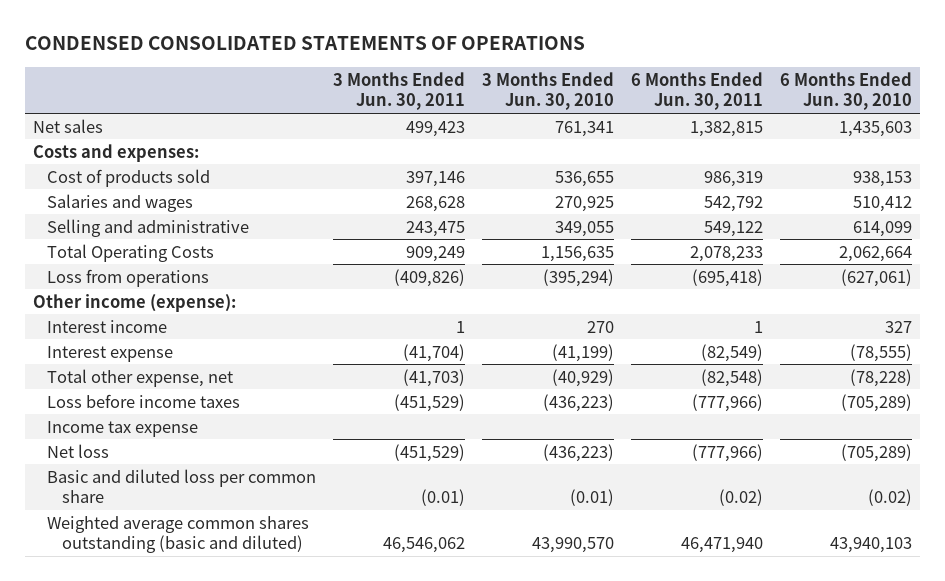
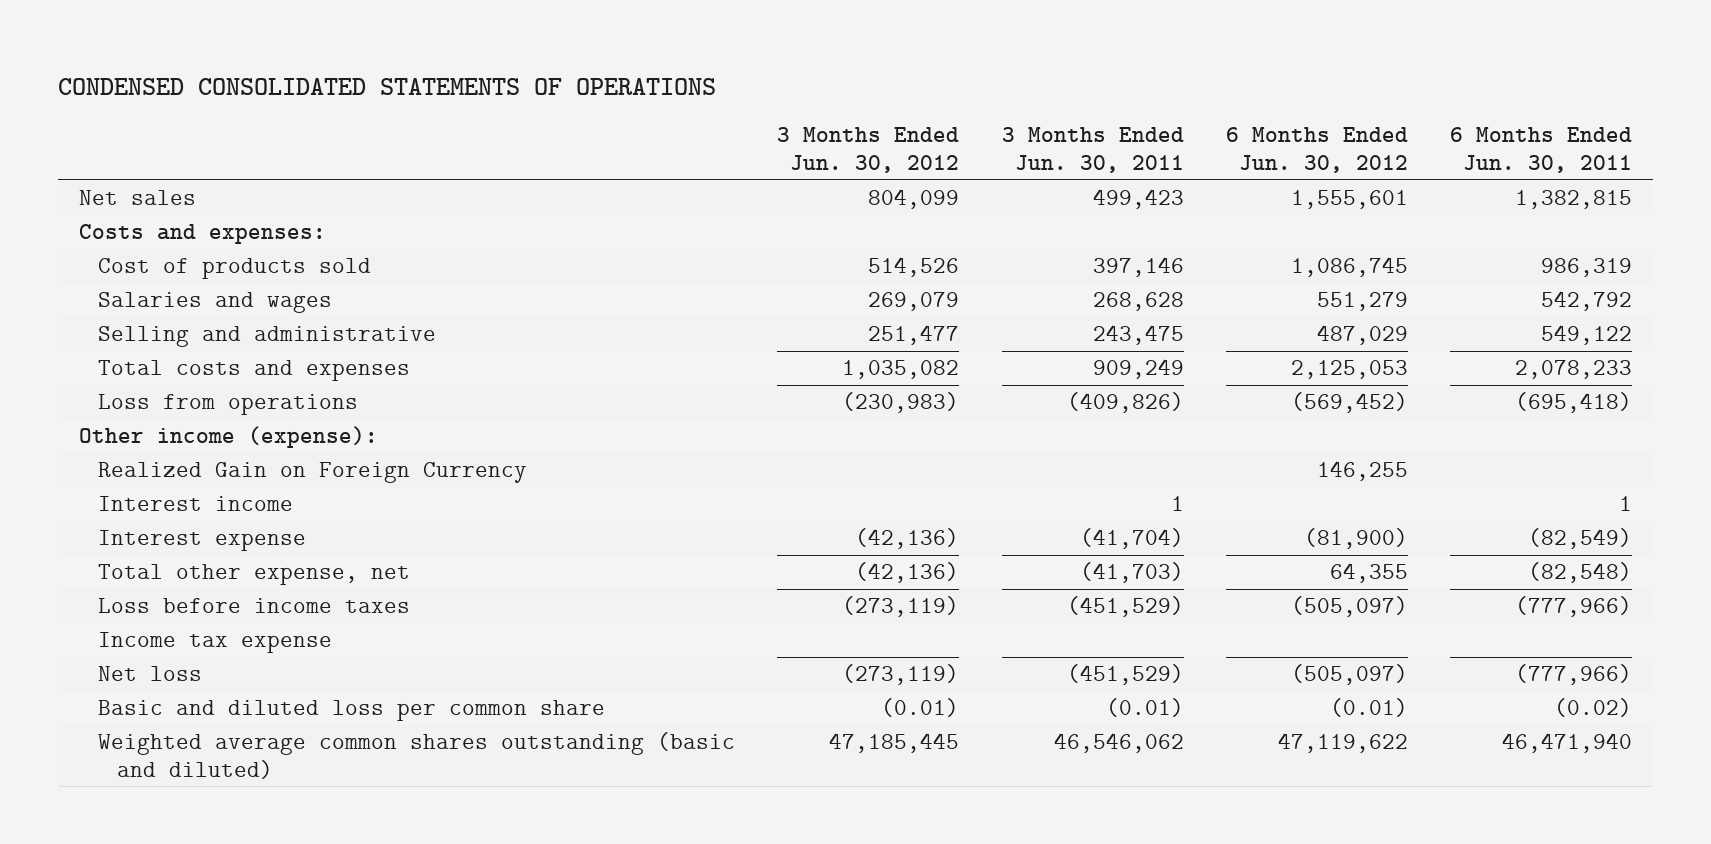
- | 3 Months Ended Jun. 30, 2011 | 3 Months Ended Jun. 30, 2010 | 6 Months Ended Jun. 30, 2011 | 6 Months Ended Jun. 30, 2010
+ | 3 Months Ended Jun. 30, 2012 | 3 Months Ended Jun. 30, 2011 | 6 Months Ended Jun. 30, 2012 | 6 Months Ended Jun. 30, 2011
- Total Operating Costs | 909,249 | 1,156,635 | 2,078,233 | 2,062,664
+ Total costs and expenses | 1,035,082 | 909,249 | 2,125,053 | 2,078,233
+ Realized Gain on Foreign Currency | | | 146,255 |

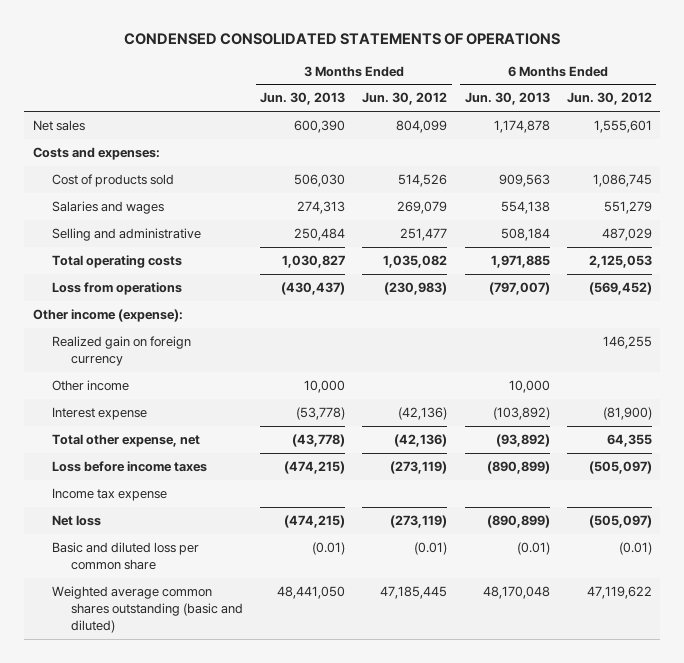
- | 3 Months Ended Jun. 30, 2012 | 3 Months Ended Jun. 30, 2011 | 6 Months Ended Jun. 30, 2012 | 6 Months Ended Jun. 30, 2011
+ | 3 Months Ended Jun. 30, 2013 | 3 Months Ended Jun. 30, 2012 | 6 Months Ended Jun. 30, 2013 | 6 Months Ended Jun. 30, 2012
- Total costs and expenses | 1,035,082 | 909,249 | 2,125,053 | 2,078,233
+ Total operating costs | 1,030,827 | 1,035,082 | 1,971,885 | 2,125,053
- Realized Gain on Foreign Currency | | | 146,255 |
- Interest income | | 1 | | 1
+ Realized gain on foreign currency | | | | 146,255
+ Other income | 10,000 | | 10,000 |

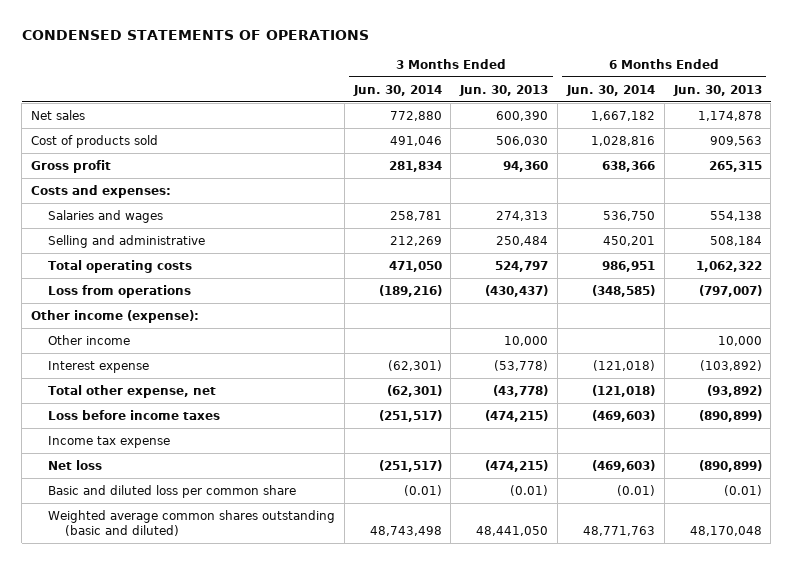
- CONDENSED CONSOLIDATED STATEMENTS OF OPERATIONS
+ CONDENSED STATEMENTS OF OPERATIONS
- | 3 Months Ended Jun. 30, 2013 | 3 Months Ended Jun. 30, 2012 | 6 Months Ended Jun. 30, 2013 | 6 Months Ended Jun. 30, 2012
+ | 3 Months Ended Jun. 30, 2014 | 3 Months Ended Jun. 30, 2013 | 6 Months Ended Jun. 30, 2014 | 6 Months Ended Jun. 30, 2013
+ Gross profit | 281,834 | 94,360 | 638,366 | 265,315
moved down: Costs and expenses:
- Total operating costs | 1,030,827 | 1,035,082 | 1,971,885 | 2,125,053
+ Total operating costs | 471,050 | 524,797 | 986,951 | 1,062,322
- Realized gain on foreign currency | | | | 146,255

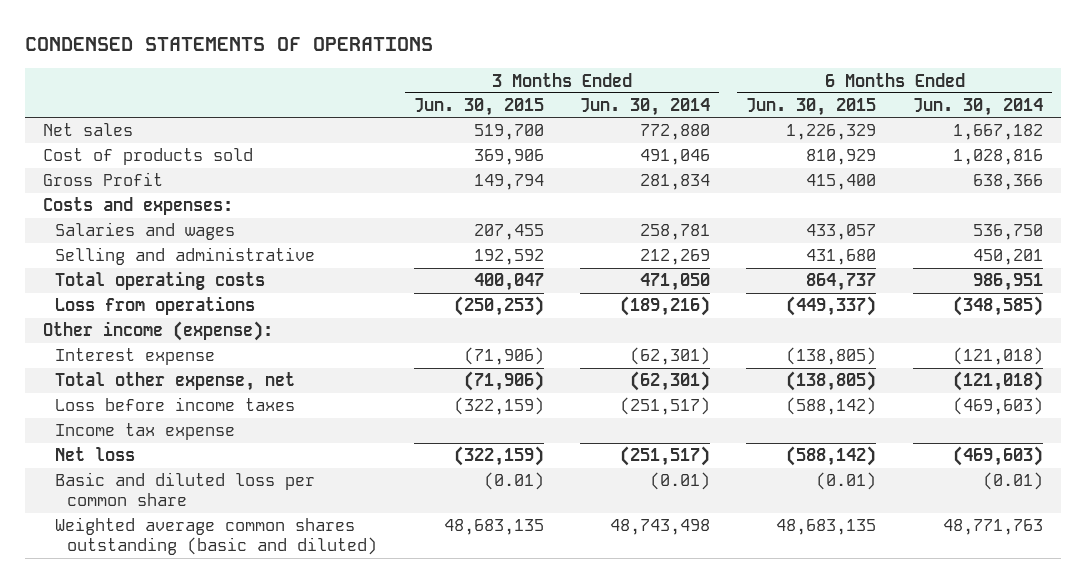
- | 3 Months Ended Jun. 30, 2014 | 3 Months Ended Jun. 30, 2013 | 6 Months Ended Jun. 30, 2014 | 6 Months Ended Jun. 30, 2013
+ | 3 Months Ended Jun. 30, 2015 | 3 Months Ended Jun. 30, 2014 | 6 Months Ended Jun. 30, 2015 | 6 Months Ended Jun. 30, 2014
- Gross profit | 281,834 | 94,360 | 638,366 | 265,315
+ Gross Profit | 149,794 | 281,834 | 415,400 | 638,366
- Other income | | 10,000 | | 10,000

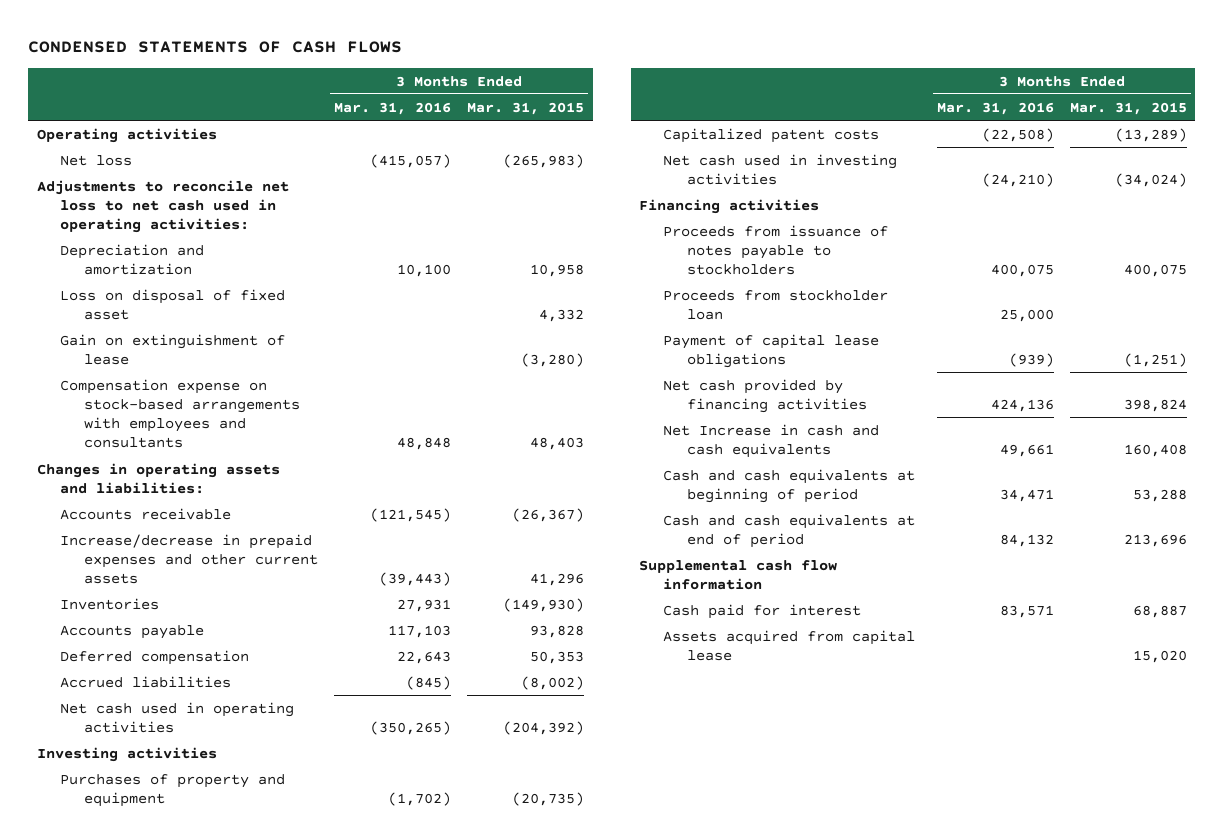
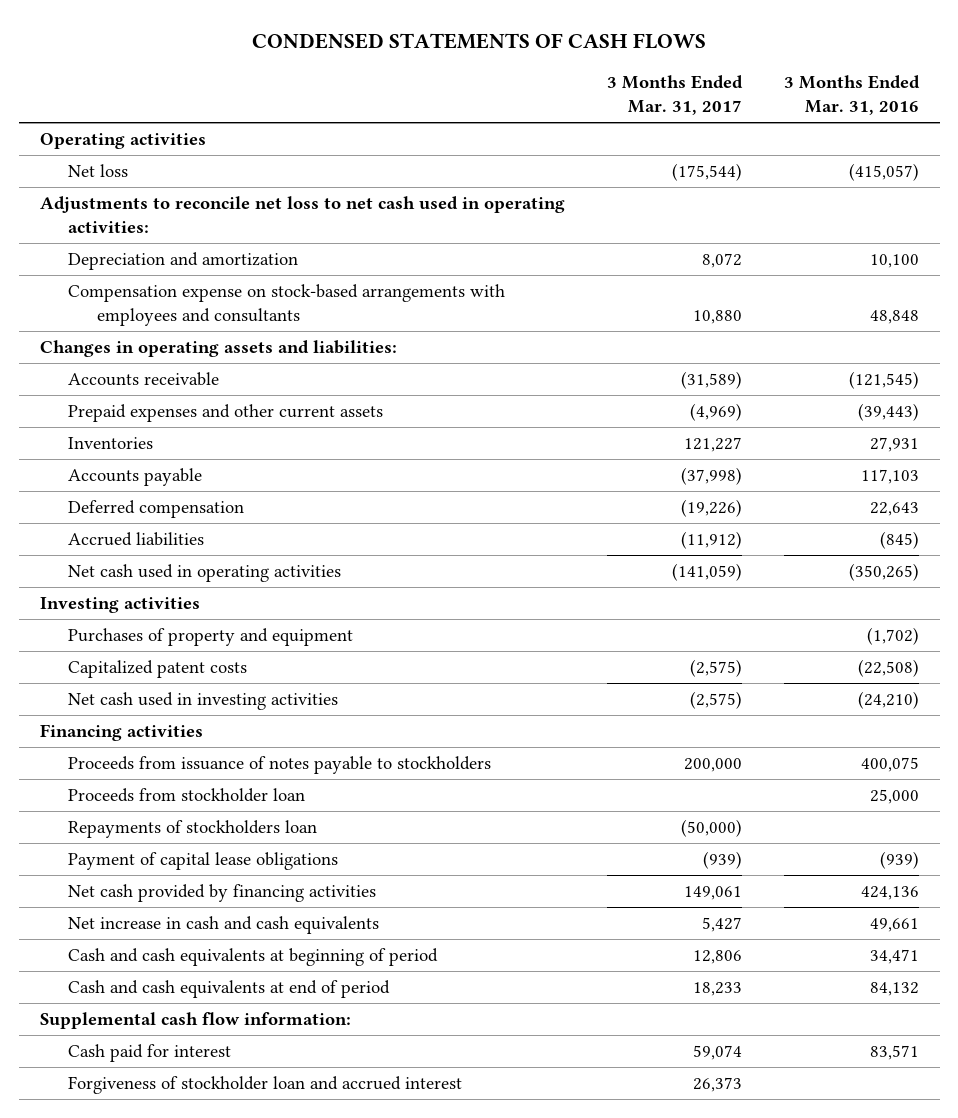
- | 3 Months Ended Mar. 31, 2016 | 3 Months Ended Mar. 31, 2015
+ | 3 Months Ended Mar. 31, 2017 | 3 Months Ended Mar. 31, 2016
- Loss on disposal of fixed asset | | 4,332
- Gain on extinguishment of lease | | (3,280)
- Increase/decrease in prepaid expenses and other current assets | (39,443) | 41,296
+ Prepaid expenses and other current assets | (4,969) | (39,443)
+ Repayments of stockholders loan | (50,000) |
- Net Increase in cash and cash equivalents | 49,661 | 160,408
+ Net increase in cash and cash equivalents | 5,427 | 49,661
- Supplemental cash flow information
+ Supplemental cash flow information:
- Assets acquired from capital lease | | 15,020
+ Forgiveness of stockholder loan and accrued interest | 26,373 |

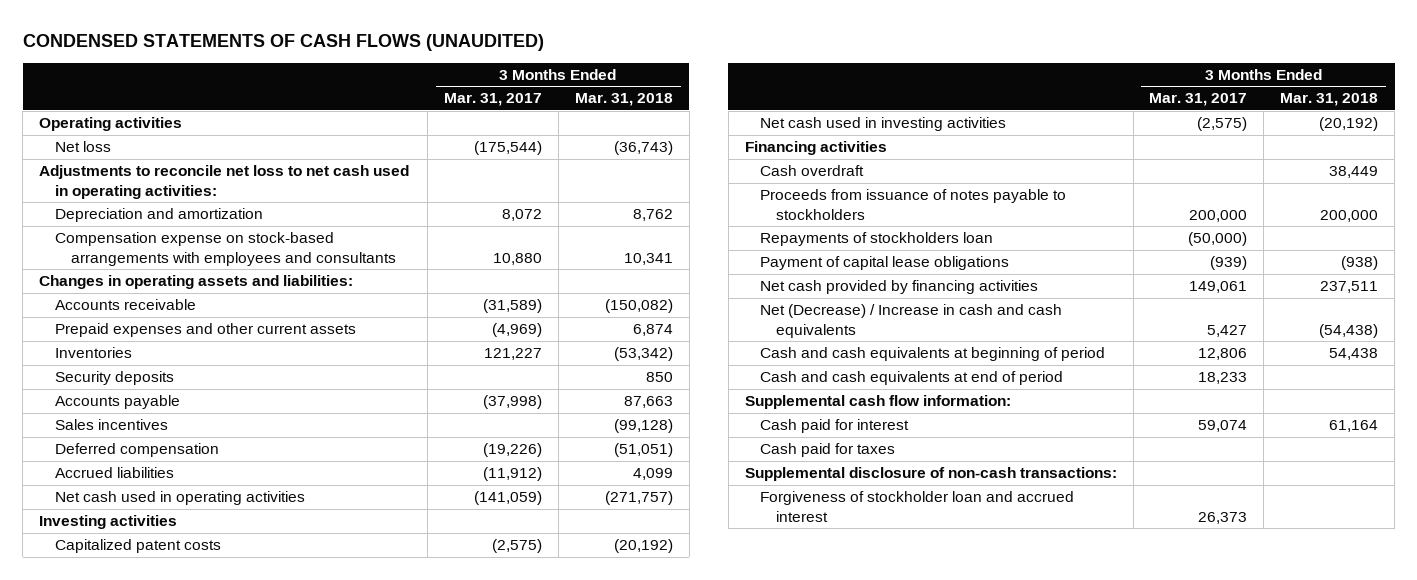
- CONDENSED STATEMENTS OF CASH FLOWS
+ CONDENSED STATEMENTS OF CASH FLOWS (UNAUDITED)
- | 3 Months Ended Mar. 31, 2017 | 3 Months Ended Mar. 31, 2016
+ | 3 Months Ended Mar. 31, 2017 | 3 Months Ended Mar. 31, 2018
+ Security deposits | | 850
+ Sales incentives | | (99,128)
- Purchases of property and equipment | | (1,702)
+ Cash overdraft | | 38,449
- Proceeds from stockholder loan | | 25,000
- Net increase in cash and cash equivalents | 5,427 | 49,661
+ Net (Decrease) / Increase in cash and cash equivalents | 5,427 | (54,438)
+ Cash paid for taxes
+ Supplemental disclosure of non-cash transactions:

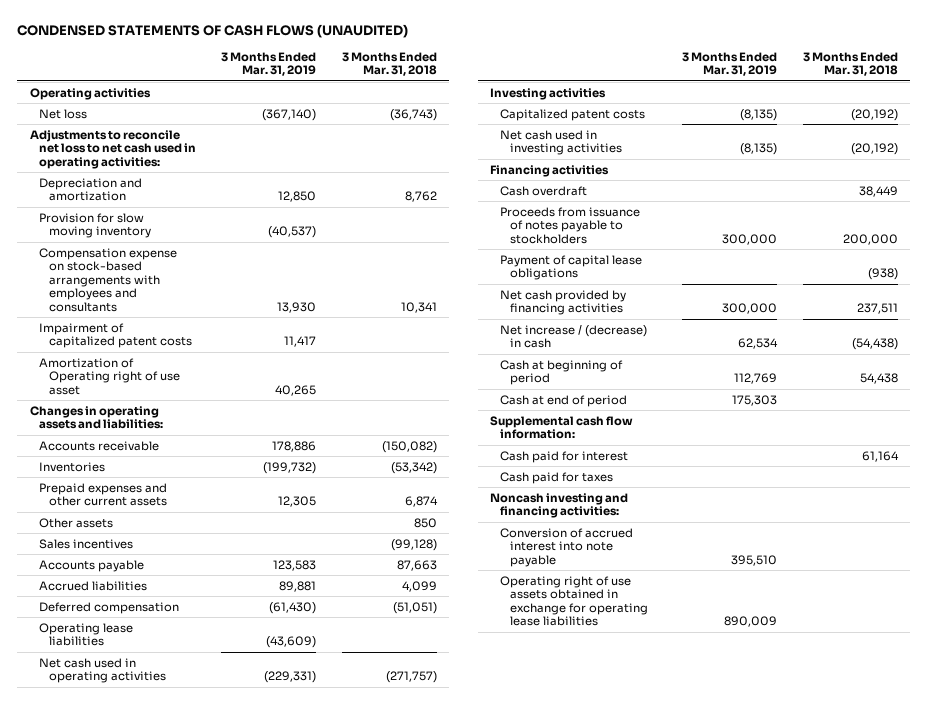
- | 3 Months Ended Mar. 31, 2017 | 3 Months Ended Mar. 31, 2018
+ | 3 Months Ended Mar. 31, 2019 | 3 Months Ended Mar. 31, 2018
+ Provision for slow moving inventory | (40,537) |
+ Impairment of capitalized patent costs | 11,417 |
+ Amortization of Operating right of use asset | 40,265 |
- Security deposits | | 850
moved down: Prepaid expenses and other current assets | 12,305 | 6,874
+ Other assets | | 850
moved down: Accounts payable | 123,583 | 87,663
moved down: Deferred compensation | (61,430) | (51,051)
+ Operating lease liabilities | (43,609) |
- Repayments of stockholders loan | (50,000) |
- Net (Decrease) / Increase in cash and cash equivalents | 5,427 | (54,438)
- Cash and cash equivalents at beginning of period | 12,806 | 54,438
- Cash and cash equivalents at end of period | 18,233 |
+ Net increase / (decrease) in cash | 62,534 | (54,438)
+ Cash at beginning of period | 112,769 | 54,438
+ Cash at end of period | 175,303 |
- Supplemental disclosure of non-cash transactions:
- Forgiveness of stockholder loan and accrued interest | 26,373 |
+ Noncash investing and financing activities:
+ Conversion of accrued interest into note payable | 395,510 |
+ Operating right of use assets obtained in exchange for operating lease liabilities | 890,009 |

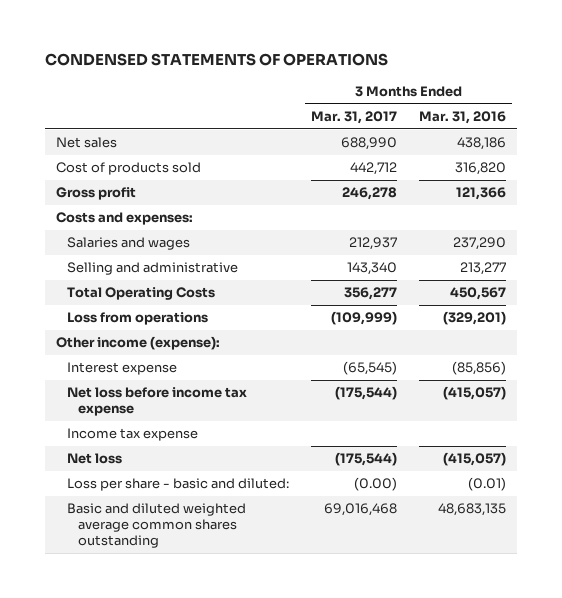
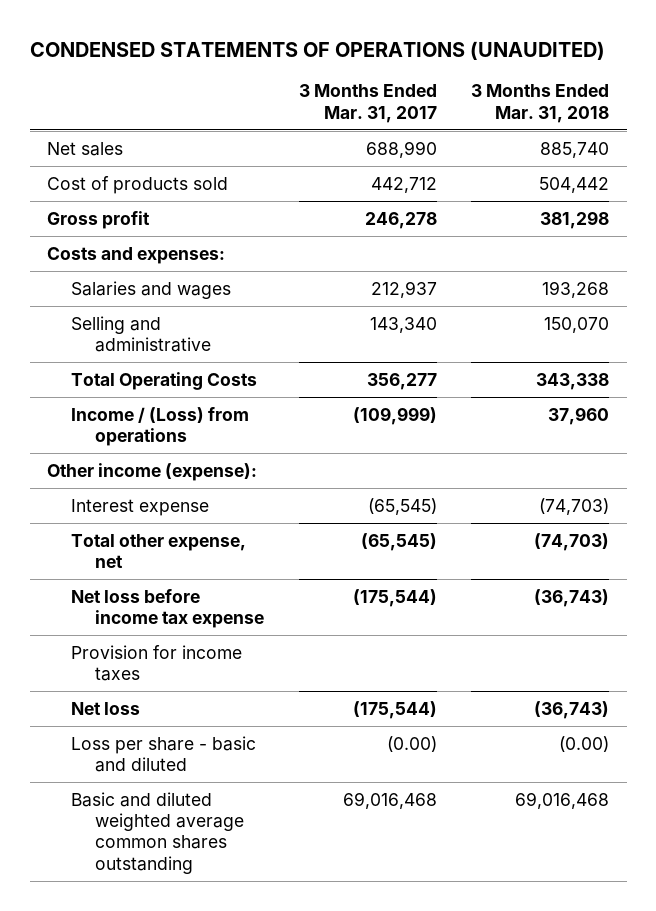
- CONDENSED STATEMENTS OF OPERATIONS
+ CONDENSED STATEMENTS OF OPERATIONS (UNAUDITED)
- | 3 Months Ended Mar. 31, 2017 | 3 Months Ended Mar. 31, 2016
+ | 3 Months Ended Mar. 31, 2017 | 3 Months Ended Mar. 31, 2018
- Loss from operations | (109,999) | (329,201)
+ Income / (Loss) from operations | (109,999) | 37,960
+ Total other expense, net | (65,545) | (74,703)
- Income tax expense
+ Provision for income taxes
- Loss per share - basic and diluted: | (0.00) | (0.01)
+ Loss per share - basic and diluted | (0.00) | (0.00)

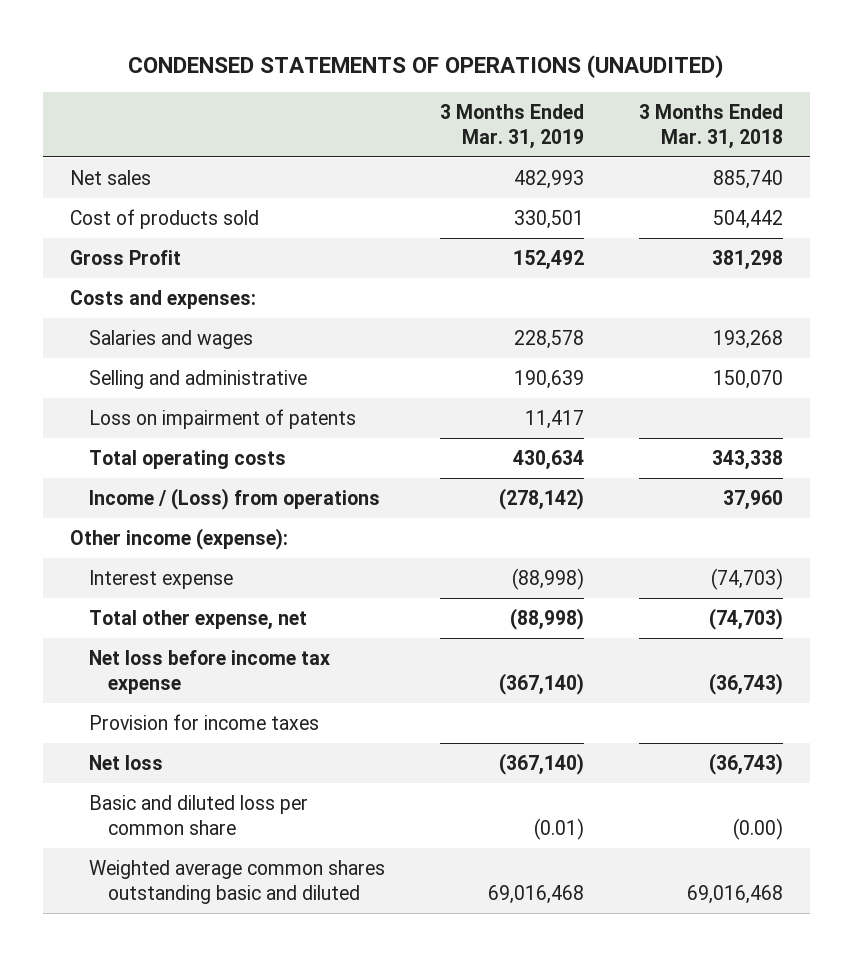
- | 3 Months Ended Mar. 31, 2017 | 3 Months Ended Mar. 31, 2018
+ | 3 Months Ended Mar. 31, 2019 | 3 Months Ended Mar. 31, 2018
- Gross profit | 246,278 | 381,298
+ Gross Profit | 152,492 | 381,298
- Total Operating Costs | 356,277 | 343,338
+ Loss on impairment of patents | 11,417 |
+ Total operating costs | 430,634 | 343,338
- Loss per share - basic and diluted | (0.00) | (0.00)
- Basic and diluted weighted average common shares outstanding | 69,016,468 | 69,016,468
+ Basic and diluted loss per common share | (0.01) | (0.00)
+ Weighted average common shares outstanding basic and diluted | 69,016,468 | 69,016,468

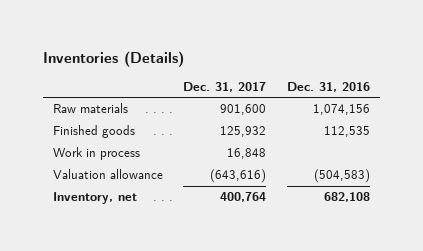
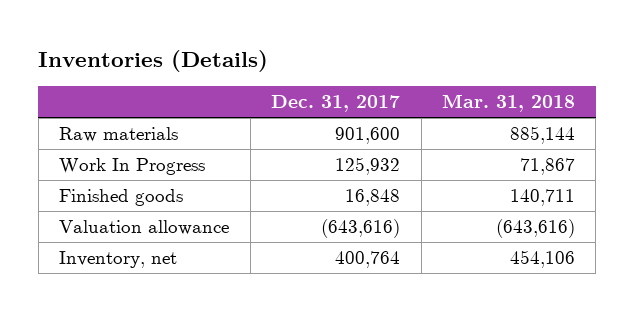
- | Dec. 31, 2017 | Dec. 31, 2016
+ | Dec. 31, 2017 | Mar. 31, 2018
- Finished goods | 125,932 | 112,535
- Work in process | 16,848 |
+ Work In Progress | 125,932 | 71,867
+ Finished goods | 16,848 | 140,711

